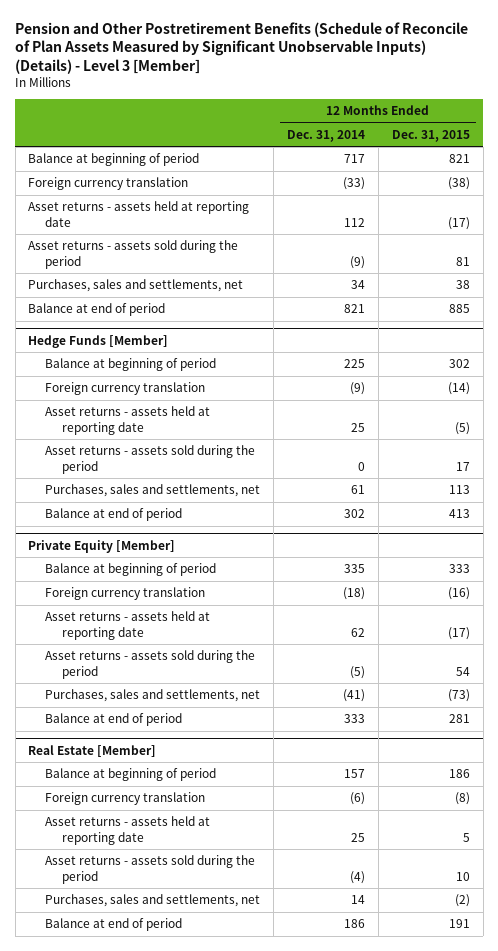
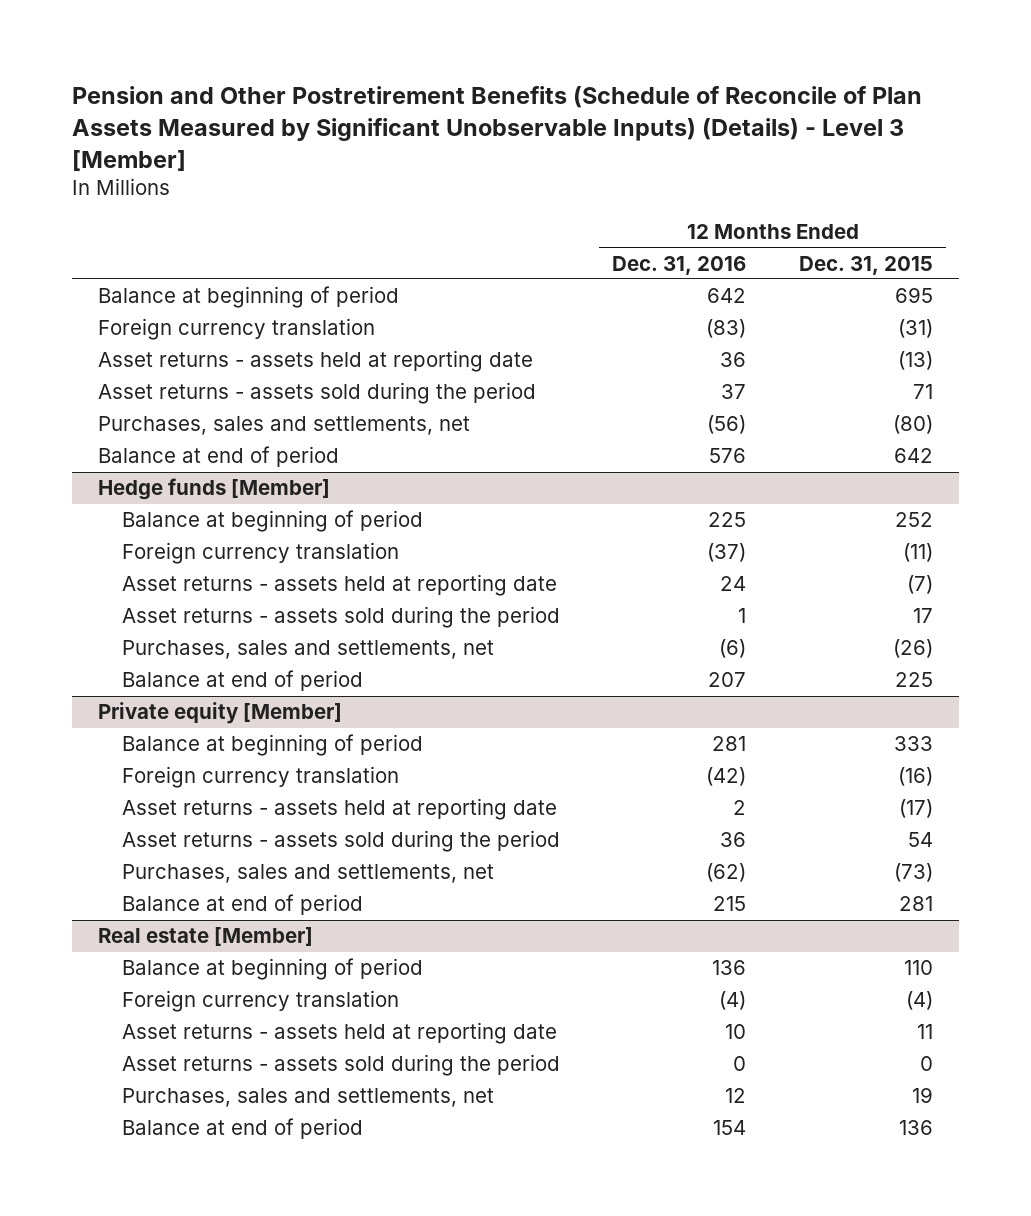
- | 12 Months Ended Dec. 31, 2014 | 12 Months Ended Dec. 31, 2015
+ | 12 Months Ended Dec. 31, 2016 | 12 Months Ended Dec. 31, 2015
- Balance at beginning of period | 717 | 821
- Foreign currency translation | (33) | (38)
- Asset returns - assets held at reporting date | 112 | (17)
- Asset returns - assets sold during the period | (9) | 81
- Purchases, sales and settlements, net | 34 | 38
- Balance at end of period | 821 | 885
- Hedge Funds [Member]
- Balance at beginning of period | 225 | 302
- Foreign currency translation | (9) | (14)
- Asset returns - assets held at reporting date | 25 | (5)
+ Balance at beginning of period | 642 | 695
+ Foreign currency translation | (83) | (31)
+ Asset returns - assets held at reporting date | 36 | (13)
+ Asset returns - assets sold during the period | 37 | 71
+ Purchases, sales and settlements, net | (56) | (80)
+ Balance at end of period | 576 | 642
+ Hedge funds [Member]
+ Balance at beginning of period | 225 | 252
+ Foreign currency translation | (37) | (11)
+ Asset returns - assets held at reporting date | 24 | (7)
- Purchases, sales and settlements, net | 61 | 113
- Balance at end of period | 302 | 413
- Private Equity [Member]
+ Purchases, sales and settlements, net | (6) | (26)
+ Balance at end of period | 207 | 225
+ Private equity [Member]
- Real Estate [Member]
- Balance at beginning of period | 157 | 186
- Foreign currency translation | (6) | (8)
- Asset returns - assets held at reporting date | 25 | 5
- Asset returns - assets sold during the period | (4) | 10
- Purchases, sales and settlements, net | 14 | (2)
- Balance at end of period | 186 | 191
+ Real estate [Member]
+ Balance at beginning of period | 136 | 110
+ Foreign currency translation | (4) | (4)
+ Asset returns - assets held at reporting date | 10 | 11
+ Asset returns - assets sold during the period | 0 | 0
+ Purchases, sales and settlements, net | 12 | 19
+ Balance at end of period | 154 | 136

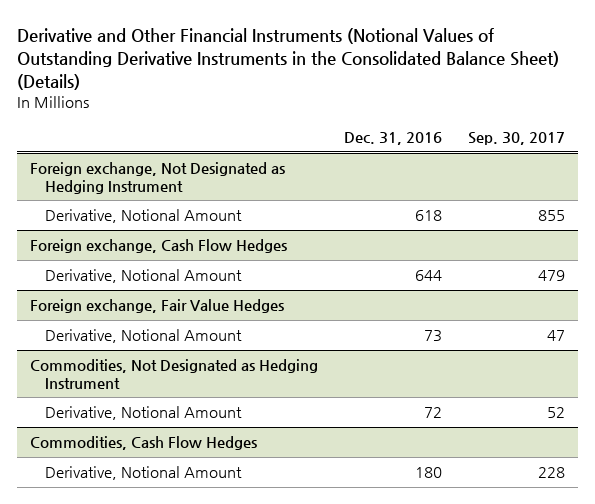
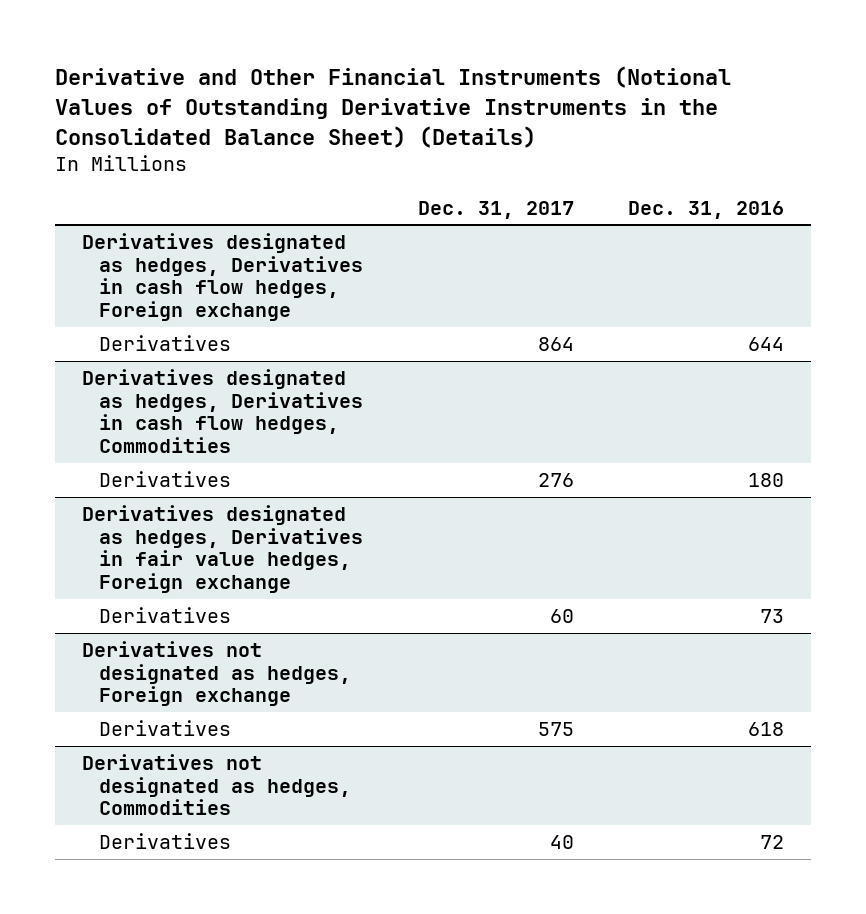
- | Dec. 31, 2016 | Sep. 30, 2017
+ | Dec. 31, 2017 | Dec. 31, 2016
- Foreign exchange, Not Designated as Hedging Instrument
- Derivative, Notional Amount | 618 | 855
- Foreign exchange, Cash Flow Hedges
- Derivative, Notional Amount | 644 | 479
- Foreign exchange, Fair Value Hedges
- Derivative, Notional Amount | 73 | 47
- Commodities, Not Designated as Hedging Instrument
- Derivative, Notional Amount | 72 | 52
- Commodities, Cash Flow Hedges
- Derivative, Notional Amount | 180 | 228
+ Derivatives designated as hedges, Derivatives in cash flow hedges, Foreign exchange
+ Derivatives | 864 | 644
+ Derivatives designated as hedges, Derivatives in cash flow hedges, Commodities
+ Derivatives | 276 | 180
+ Derivatives designated as hedges, Derivatives in fair value hedges, Foreign exchange
+ Derivatives | 60 | 73
+ Derivatives not designated as hedges, Foreign exchange
+ Derivatives | 575 | 618
+ Derivatives not designated as hedges, Commodities
+ Derivatives | 40 | 72

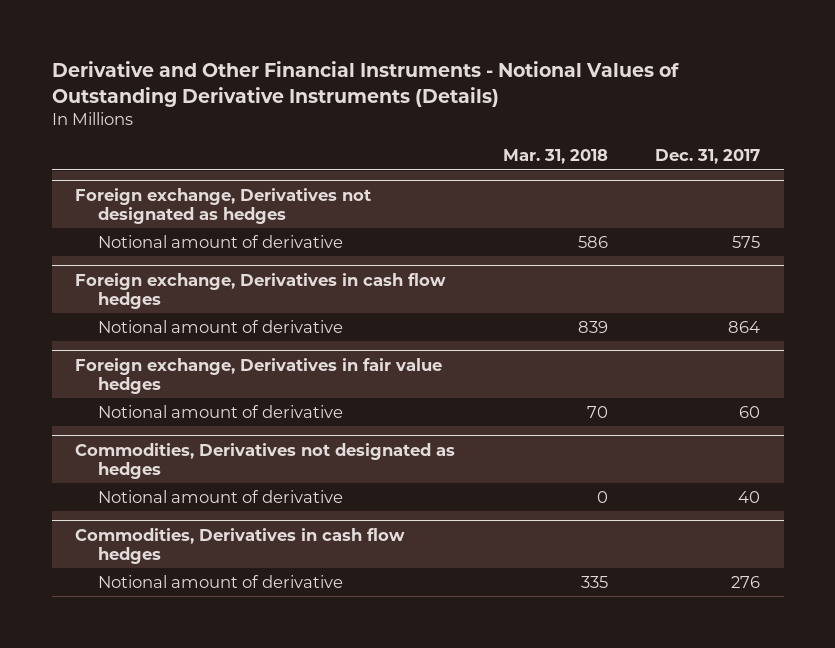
- Derivative and Other Financial Instruments (Notional Values of Outstanding Derivative Instruments in the Consolidated Balance Sheet) (Details)
+ Derivative and Other Financial Instruments - Notional Values of Outstanding Derivative Instruments (Details)
- | Dec. 31, 2017 | Dec. 31, 2016
+ | Mar. 31, 2018 | Dec. 31, 2017
- Derivatives designated as hedges, Derivatives in cash flow hedges, Foreign exchange
- Derivatives | 864 | 644
- Derivatives designated as hedges, Derivatives in cash flow hedges, Commodities
- Derivatives | 276 | 180
- Derivatives designated as hedges, Derivatives in fair value hedges, Foreign exchange
- Derivatives | 60 | 73
- Derivatives not designated as hedges, Foreign exchange
- Derivatives | 575 | 618
- Derivatives not designated as hedges, Commodities
- Derivatives | 40 | 72
+ Foreign exchange, Derivatives not designated as hedges
+ Notional amount of derivative | 586 | 575
+ Foreign exchange, Derivatives in cash flow hedges
+ Notional amount of derivative | 839 | 864
+ Foreign exchange, Derivatives in fair value hedges
+ Notional amount of derivative | 70 | 60
+ Commodities, Derivatives not designated as hedges
+ Notional amount of derivative | 0 | 40
+ Commodities, Derivatives in cash flow hedges
+ Notional amount of derivative | 335 | 276

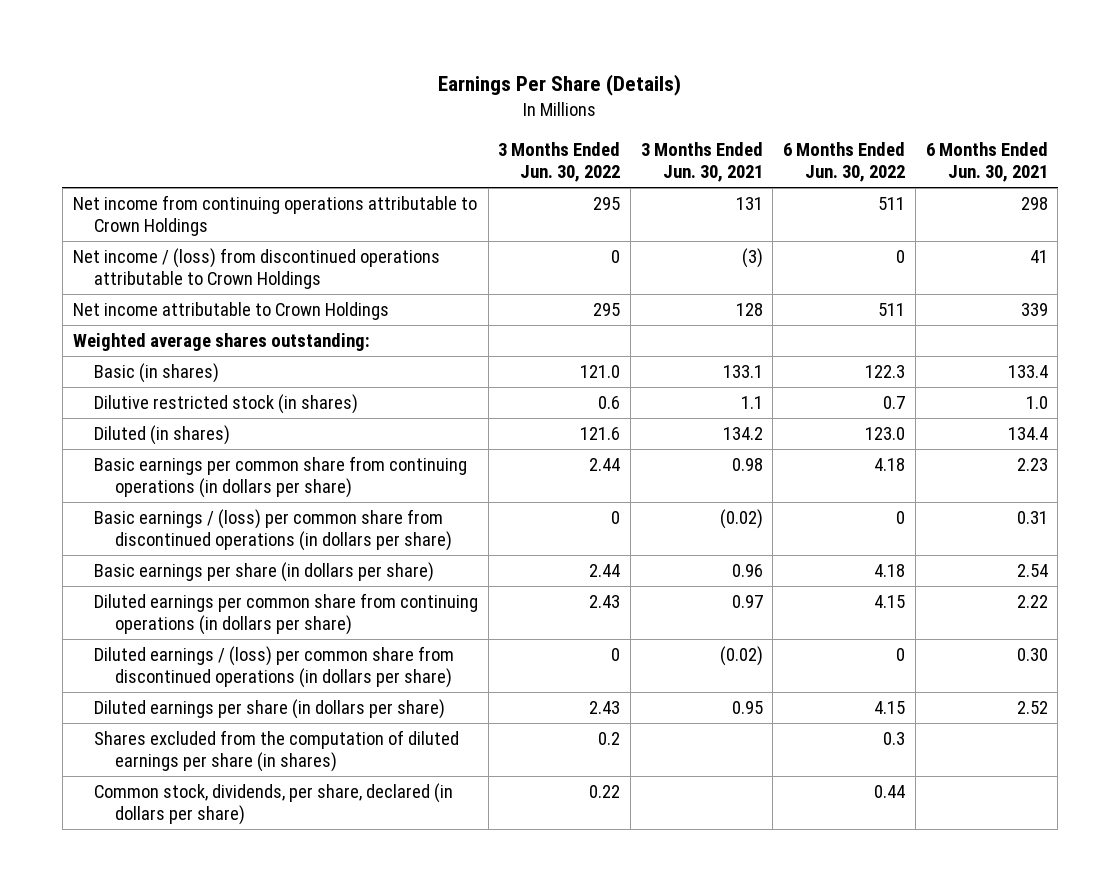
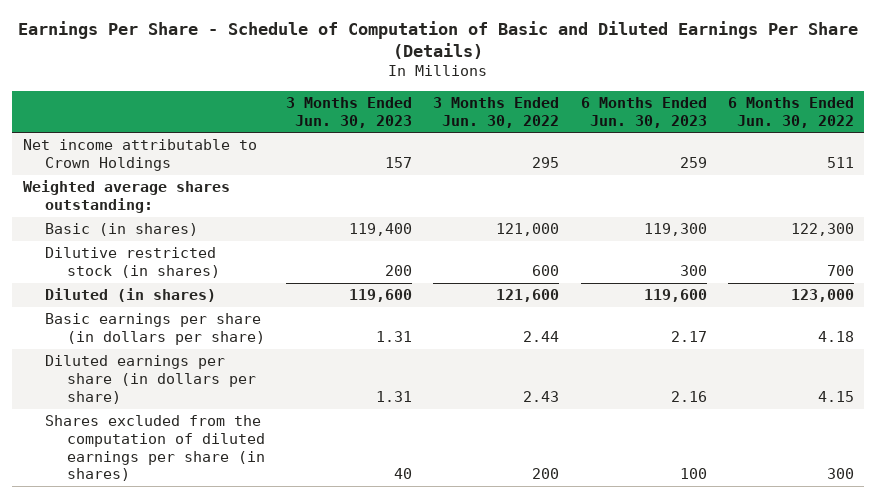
- Earnings Per Share (Details)
+ Earnings Per Share - Schedule of Computation of Basic and Diluted Earnings Per Share (Details)
- | 3 Months Ended Jun. 30, 2022 | 3 Months Ended Jun. 30, 2021 | 6 Months Ended Jun. 30, 2022 | 6 Months Ended Jun. 30, 2021
+ | 3 Months Ended Jun. 30, 2023 | 3 Months Ended Jun. 30, 2022 | 6 Months Ended Jun. 30, 2023 | 6 Months Ended Jun. 30, 2022
- Net income from continuing operations attributable to Crown Holdings | 295 | 131 | 511 | 298
- Net income / (loss) from discontinued operations attributable to Crown Holdings | 0 | (3) | 0 | 41
- Basic (in shares) | 121.0 | 133.1 | 122.3 | 133.4
- Dilutive restricted stock (in shares) | 0.6 | 1.1 | 0.7 | 1.0
- Diluted (in shares) | 121.6 | 134.2 | 123.0 | 134.4
- Basic earnings per common share from continuing operations (in dollars per share) | 2.44 | 0.98 | 4.18 | 2.23
- Basic earnings / (loss) per common share from discontinued operations (in dollars per share) | 0 | (0.02) | 0 | 0.31
+ Basic (in shares) | 119,400 | 121,000 | 119,300 | 122,300
+ Dilutive restricted stock (in shares) | 200 | 600 | 300 | 700
+ Diluted (in shares) | 119,600 | 121,600 | 119,600 | 123,000
- Diluted earnings per common share from continuing operations (in dollars per share) | 2.43 | 0.97 | 4.15 | 2.22
- Diluted earnings / (loss) per common share from discontinued operations (in dollars per share) | 0 | (0.02) | 0 | 0.30
- Shares excluded from the computation of diluted earnings per share (in shares) | 0.2 | | 0.3 |
- Common stock, dividends, per share, declared (in dollars per share) | 0.22 | | 0.44 |
+ Shares excluded from the computation of diluted earnings per share (in shares) | 40 | 200 | 100 | 300

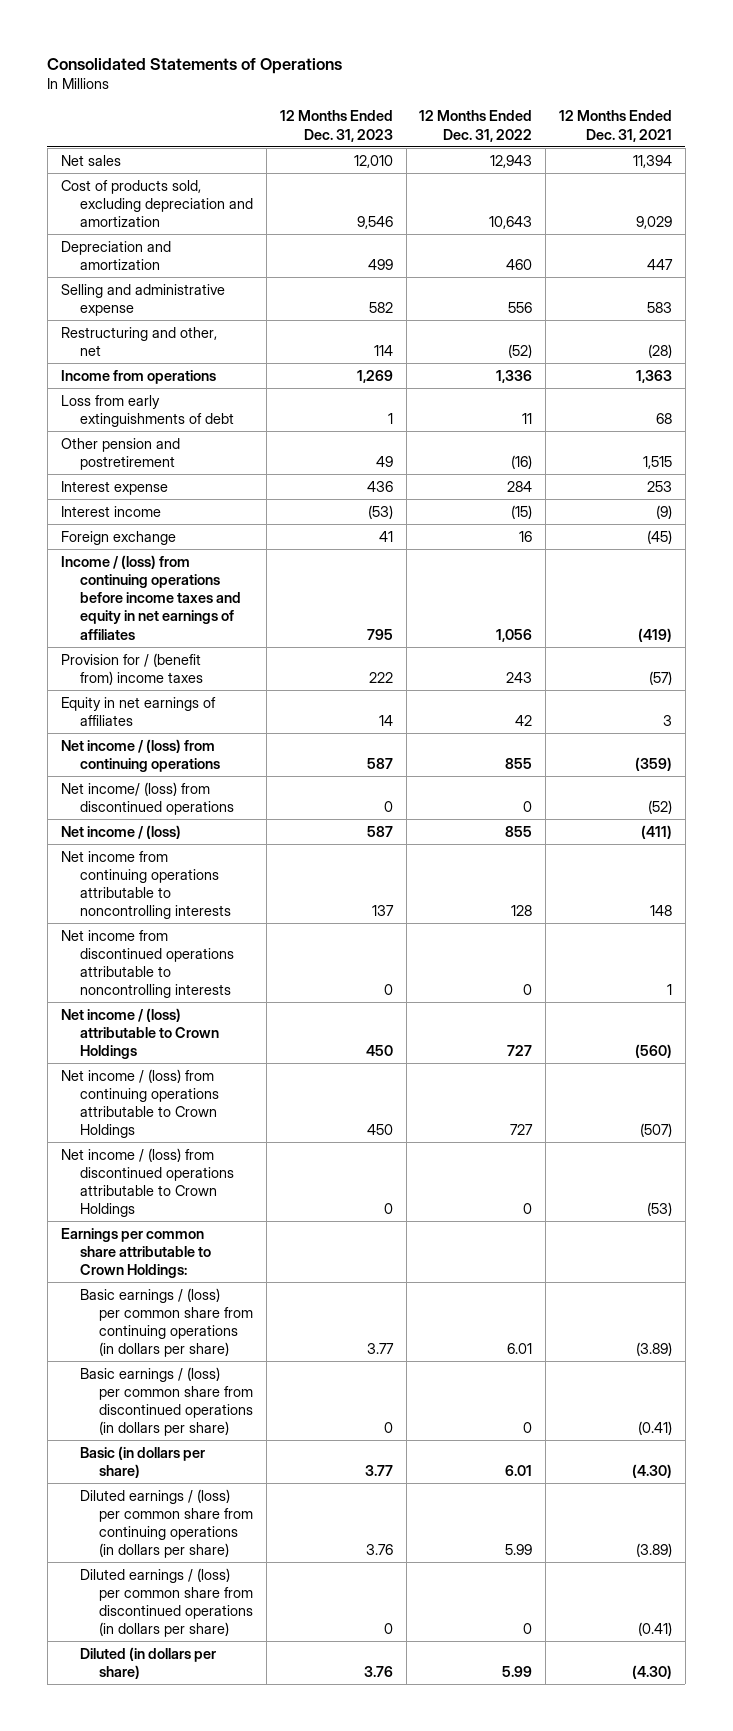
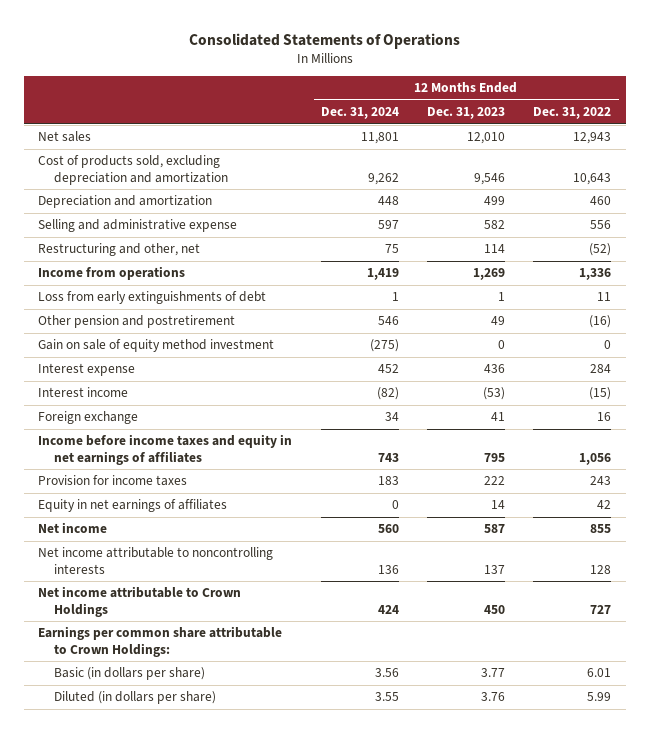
- | 12 Months Ended Dec. 31, 2023 | 12 Months Ended Dec. 31, 2022 | 12 Months Ended Dec. 31, 2021
+ | 12 Months Ended Dec. 31, 2024 | 12 Months Ended Dec. 31, 2023 | 12 Months Ended Dec. 31, 2022
+ Gain on sale of equity method investment | (275) | 0 | 0
- Income / (loss) from continuing operations before income taxes and equity in net earnings of affiliates | 795 | 1,056 | (419)
- Provision for / (benefit from) income taxes | 222 | 243 | (57)
+ Income before income taxes and equity in net earnings of affiliates | 743 | 795 | 1,056
+ Provision for income taxes | 183 | 222 | 243
- Net income / (loss) from continuing operations | 587 | 855 | (359)
- Net income/ (loss) from discontinued operations | 0 | 0 | (52)
- Net income / (loss) | 587 | 855 | (411)
- Net income from continuing operations attributable to noncontrolling interests | 137 | 128 | 148
- Net income from discontinued operations attributable to noncontrolling interests | 0 | 0 | 1
- Net income / (loss) attributable to Crown Holdings | 450 | 727 | (560)
- Net income / (loss) from continuing operations attributable to Crown Holdings | 450 | 727 | (507)
- Net income / (loss) from discontinued operations attributable to Crown Holdings | 0 | 0 | (53)
+ Net income | 560 | 587 | 855
+ Net income attributable to noncontrolling interests | 136 | 137 | 128
+ Net income attributable to Crown Holdings | 424 | 450 | 727
- Basic earnings / (loss) per common share from continuing operations (in dollars per share) | 3.77 | 6.01 | (3.89)
- Basic earnings / (loss) per common share from discontinued operations (in dollars per share) | 0 | 0 | (0.41)
- Diluted earnings / (loss) per common share from continuing operations (in dollars per share) | 3.76 | 5.99 | (3.89)
- Diluted earnings / (loss) per common share from discontinued operations (in dollars per share) | 0 | 0 | (0.41)

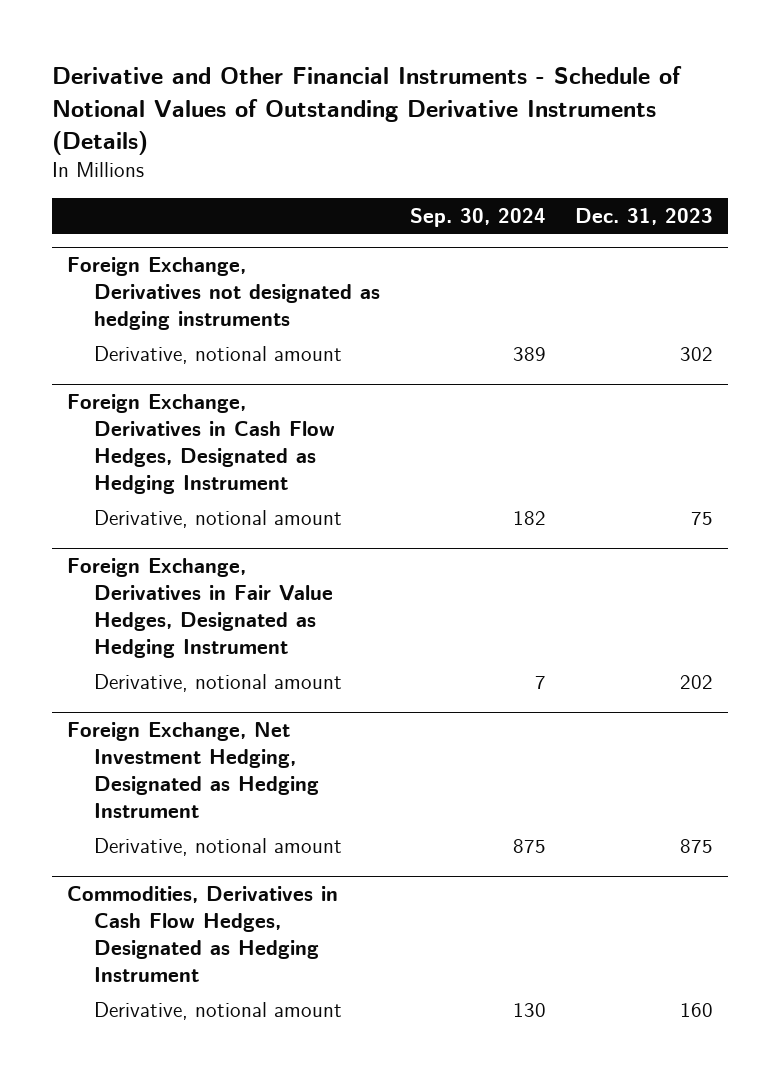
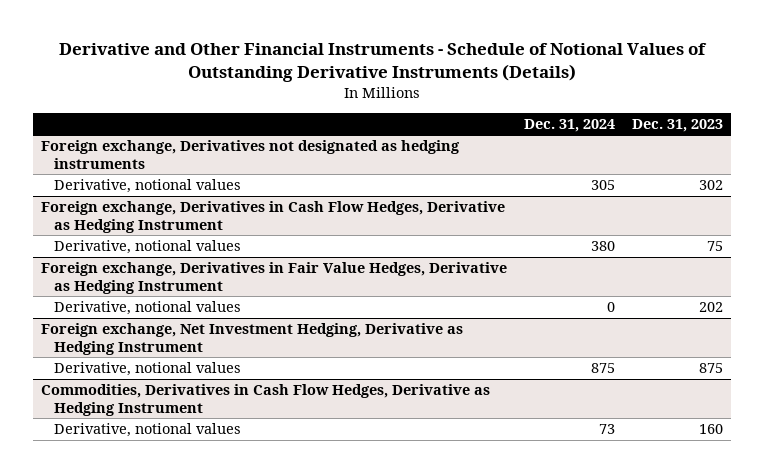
- | Sep. 30, 2024 | Dec. 31, 2023
+ | Dec. 31, 2024 | Dec. 31, 2023
- Foreign Exchange, Derivatives not designated as hedging instruments
- Derivative, notional amount | 389 | 302
- Foreign Exchange, Derivatives in Cash Flow Hedges, Designated as Hedging Instrument
- Derivative, notional amount | 182 | 75
- Foreign Exchange, Derivatives in Fair Value Hedges, Designated as Hedging Instrument
- Derivative, notional amount | 7 | 202
- Foreign Exchange, Net Investment Hedging, Designated as Hedging Instrument
- Derivative, notional amount | 875 | 875
- Commodities, Derivatives in Cash Flow Hedges, Designated as Hedging Instrument
- Derivative, notional amount | 130 | 160
+ Foreign exchange, Derivatives not designated as hedging instruments
+ Derivative, notional values | 305 | 302
+ Foreign exchange, Derivatives in Cash Flow Hedges, Derivative as Hedging Instrument
+ Derivative, notional values | 380 | 75
+ Foreign exchange, Derivatives in Fair Value Hedges, Derivative as Hedging Instrument
+ Derivative, notional values | 0 | 202
+ Foreign exchange, Net Investment Hedging, Derivative as Hedging Instrument
+ Derivative, notional values | 875 | 875
+ Commodities, Derivatives in Cash Flow Hedges, Derivative as Hedging Instrument
+ Derivative, notional values | 73 | 160

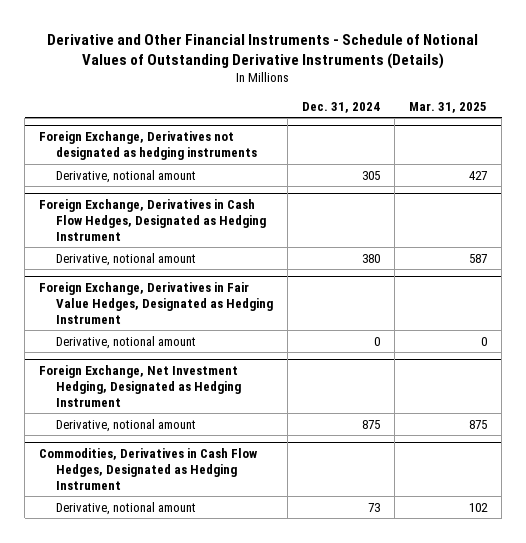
- | Dec. 31, 2024 | Dec. 31, 2023
+ | Dec. 31, 2024 | Mar. 31, 2025
- Foreign exchange, Derivatives not designated as hedging instruments
- Derivative, notional values | 305 | 302
- Foreign exchange, Derivatives in Cash Flow Hedges, Derivative as Hedging Instrument
- Derivative, notional values | 380 | 75
- Foreign exchange, Derivatives in Fair Value Hedges, Derivative as Hedging Instrument
- Derivative, notional values | 0 | 202
- Foreign exchange, Net Investment Hedging, Derivative as Hedging Instrument
- Derivative, notional values | 875 | 875
- Commodities, Derivatives in Cash Flow Hedges, Derivative as Hedging Instrument
- Derivative, notional values | 73 | 160
+ Foreign Exchange, Derivatives not designated as hedging instruments
+ Derivative, notional amount | 305 | 427
+ Foreign Exchange, Derivatives in Cash Flow Hedges, Designated as Hedging Instrument
+ Derivative, notional amount | 380 | 587
+ Foreign Exchange, Derivatives in Fair Value Hedges, Designated as Hedging Instrument
+ Derivative, notional amount | 0 | 0
+ Foreign Exchange, Net Investment Hedging, Designated as Hedging Instrument
+ Derivative, notional amount | 875 | 875
+ Commodities, Derivatives in Cash Flow Hedges, Designated as Hedging Instrument
+ Derivative, notional amount | 73 | 102

